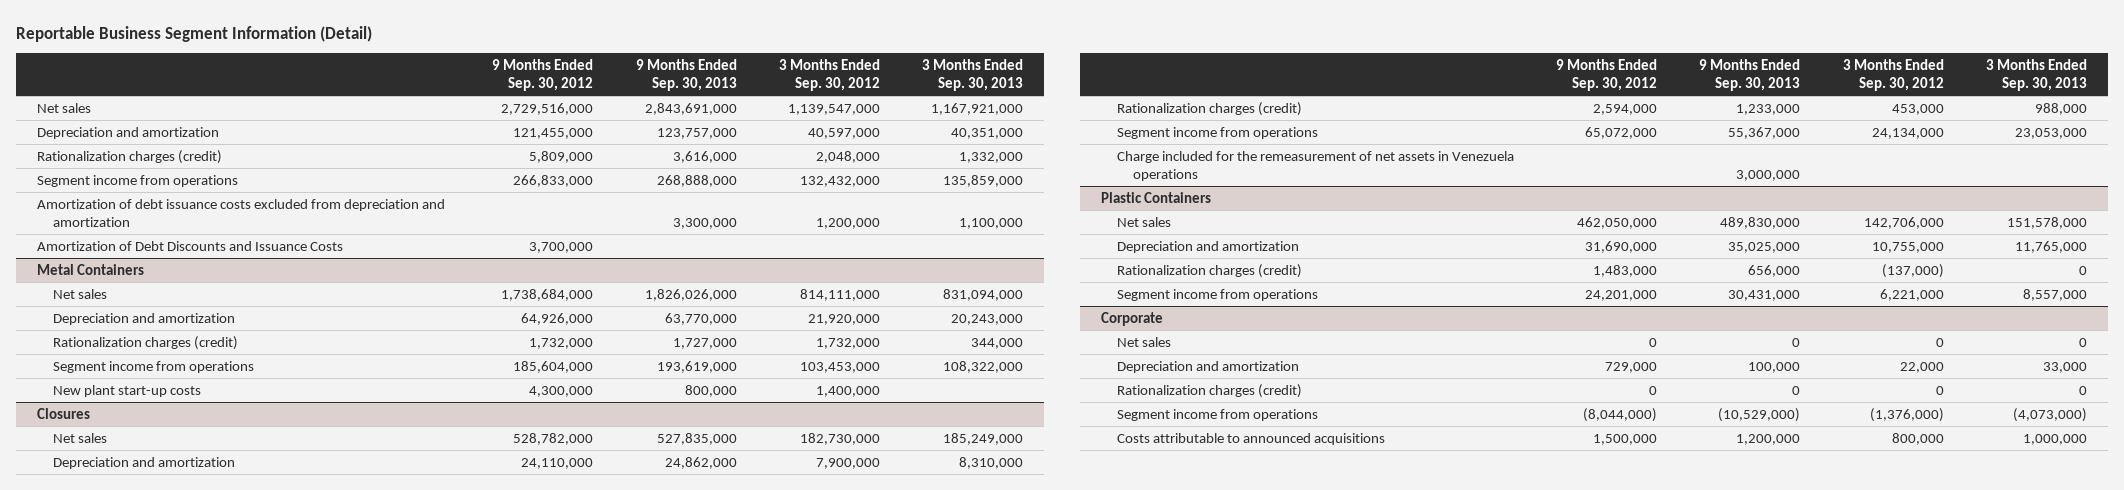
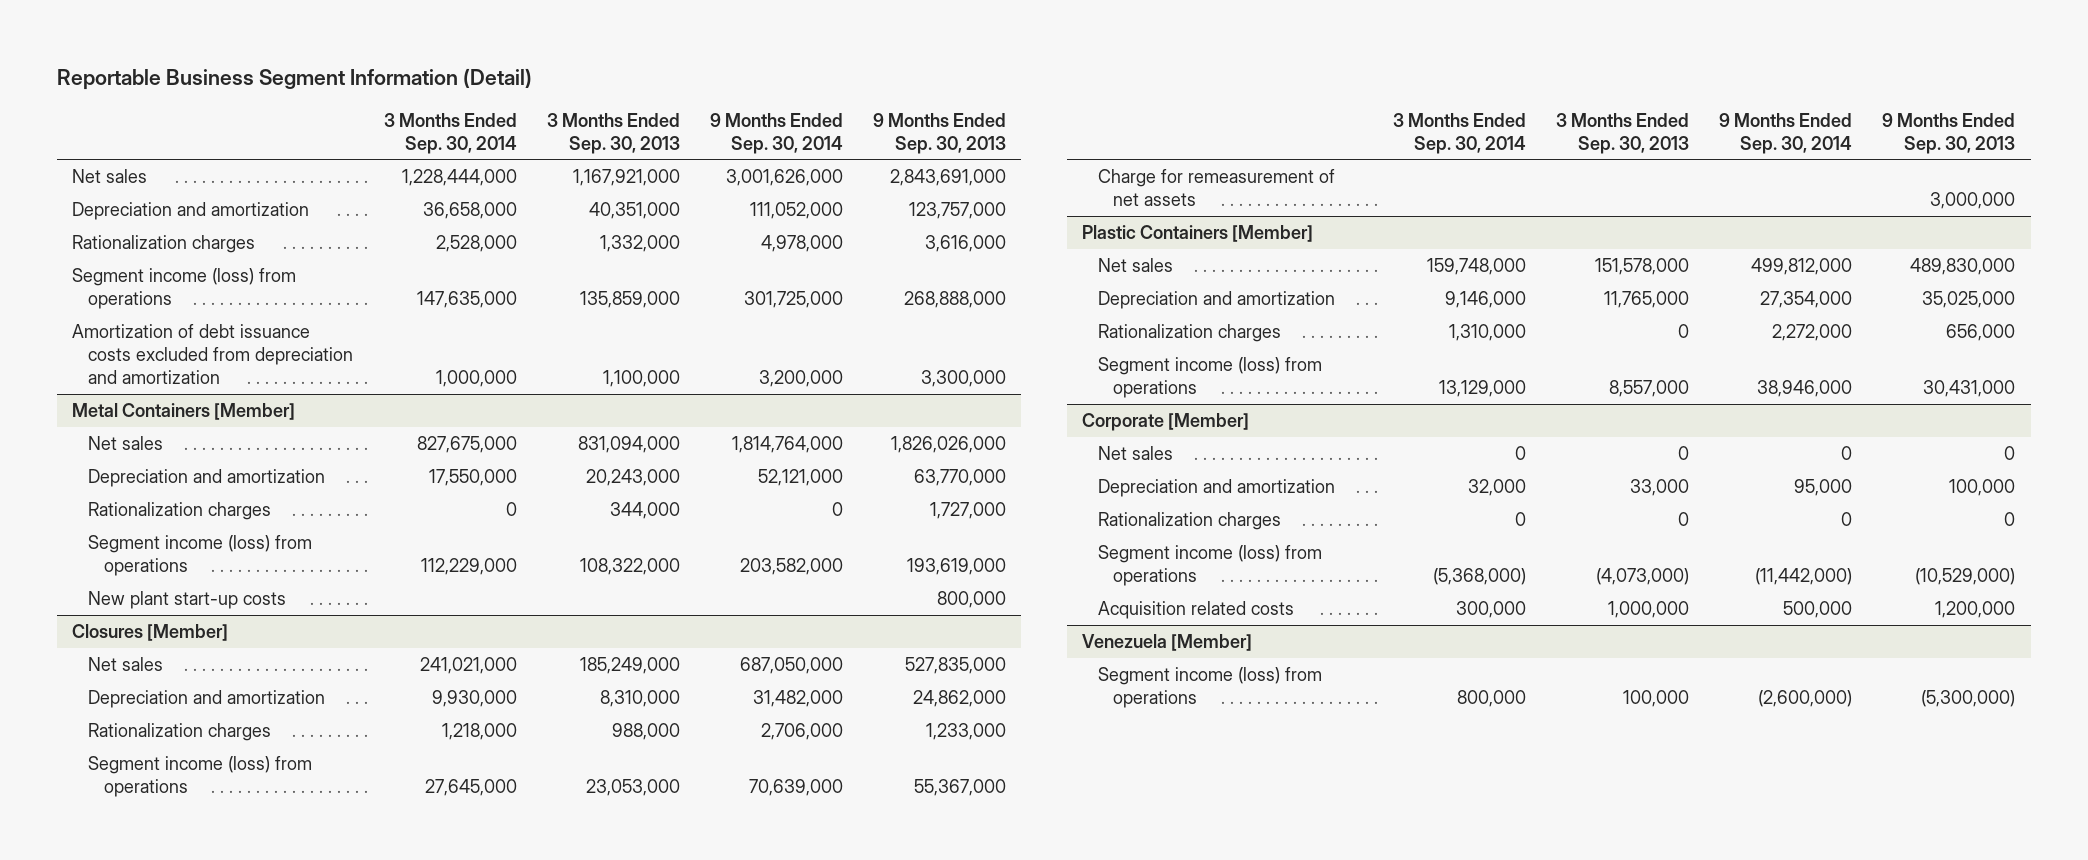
- | 9 Months Ended Sep. 30, 2012 | 9 Months Ended Sep. 30, 2013 | 3 Months Ended Sep. 30, 2012 | 3 Months Ended Sep. 30, 2013
+ | 3 Months Ended Sep. 30, 2014 | 3 Months Ended Sep. 30, 2013 | 9 Months Ended Sep. 30, 2014 | 9 Months Ended Sep. 30, 2013
- Rationalization charges (credit) | 5,809,000 | 3,616,000 | 2,048,000 | 1,332,000
- Segment income from operations | 266,833,000 | 268,888,000 | 132,432,000 | 135,859,000
+ Rationalization charges | 2,528,000 | 1,332,000 | 4,978,000 | 3,616,000
+ Segment income (loss) from operations | 147,635,000 | 135,859,000 | 301,725,000 | 268,888,000
- Amortization of Debt Discounts and Issuance Costs | 3,700,000 | | |
- Metal Containers
+ Metal Containers [Member]
- Rationalization charges (credit) | 1,732,000 | 1,727,000 | 1,732,000 | 344,000
- Segment income from operations | 185,604,000 | 193,619,000 | 103,453,000 | 108,322,000
+ Rationalization charges | 0 | 344,000 | 0 | 1,727,000
+ Segment income (loss) from operations | 112,229,000 | 108,322,000 | 203,582,000 | 193,619,000
- Closures
+ Closures [Member]
- Rationalization charges (credit) | 2,594,000 | 1,233,000 | 453,000 | 988,000
- Segment income from operations | 65,072,000 | 55,367,000 | 24,134,000 | 23,053,000
- Charge included for the remeasurement of net assets in Venezuela operations | | 3,000,000 | |
- Plastic Containers
+ Rationalization charges | 1,218,000 | 988,000 | 2,706,000 | 1,233,000
+ Segment income (loss) from operations | 27,645,000 | 23,053,000 | 70,639,000 | 55,367,000
+ Charge for remeasurement of net assets | | | | 3,000,000
+ Plastic Containers [Member]
- Rationalization charges (credit) | 1,483,000 | 656,000 | (137,000) | 0
- Segment income from operations | 24,201,000 | 30,431,000 | 6,221,000 | 8,557,000
- Corporate
+ Rationalization charges | 1,310,000 | 0 | 2,272,000 | 656,000
+ Segment income (loss) from operations | 13,129,000 | 8,557,000 | 38,946,000 | 30,431,000
+ Corporate [Member]
- Rationalization charges (credit) | 0 | 0 | 0 | 0
- Segment income from operations | (8,044,000) | (10,529,000) | (1,376,000) | (4,073,000)
- Costs attributable to announced acquisitions | 1,500,000 | 1,200,000 | 800,000 | 1,000,000
+ Rationalization charges | 0 | 0 | 0 | 0
+ Segment income (loss) from operations | (5,368,000) | (4,073,000) | (11,442,000) | (10,529,000)
+ Acquisition related costs | 300,000 | 1,000,000 | 500,000 | 1,200,000
+ Venezuela [Member]
+ Segment income (loss) from operations | 800,000 | 100,000 | (2,600,000) | (5,300,000)

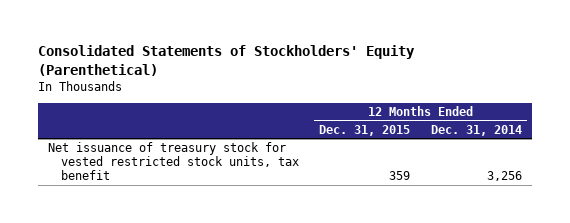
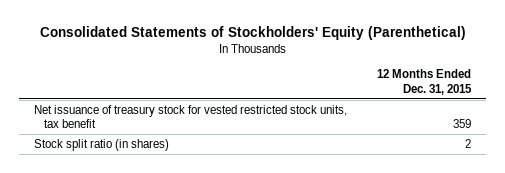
- | 12 Months Ended Dec. 31, 2015 | 12 Months Ended Dec. 31, 2014
+ | 12 Months Ended Dec. 31, 2015
+ Stock split ratio (in shares) | 2

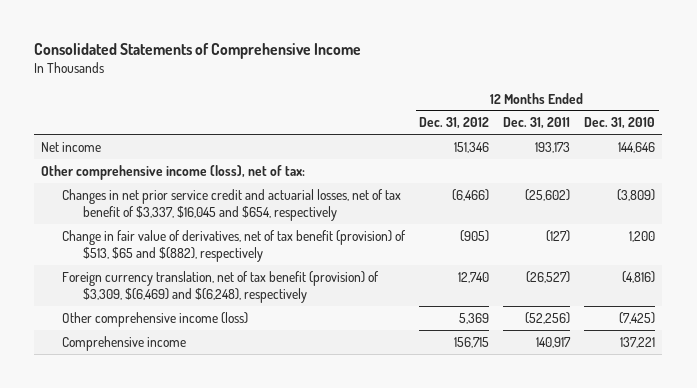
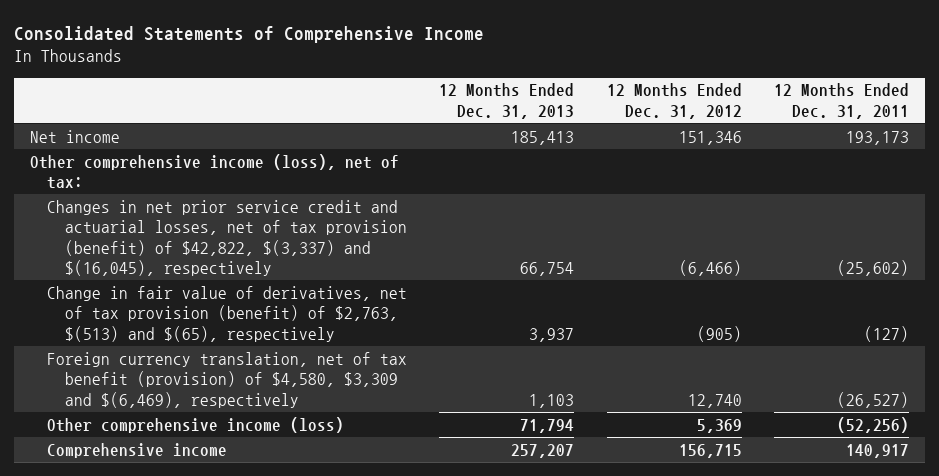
- | 12 Months Ended Dec. 31, 2012 | 12 Months Ended Dec. 31, 2011 | 12 Months Ended Dec. 31, 2010
+ | 12 Months Ended Dec. 31, 2013 | 12 Months Ended Dec. 31, 2012 | 12 Months Ended Dec. 31, 2011
- Changes in net prior service credit and actuarial losses, net of tax benefit of $3,337, $16,045 and $654, respectively | (6,466) | (25,602) | (3,809)
- Change in fair value of derivatives, net of tax benefit (provision) of $513, $65 and $(882), respectively | (905) | (127) | 1,200
- Foreign currency translation, net of tax benefit (provision) of $3,309, $(6,469) and $(6,248), respectively | 12,740 | (26,527) | (4,816)
+ Changes in net prior service credit and actuarial losses, net of tax provision (benefit) of $42,822, $(3,337) and $(16,045), respectively | 66,754 | (6,466) | (25,602)
+ Change in fair value of derivatives, net of tax provision (benefit) of $2,763, $(513) and $(65), respectively | 3,937 | (905) | (127)
+ Foreign currency translation, net of tax benefit (provision) of $4,580, $3,309 and $(6,469), respectively | 1,103 | 12,740 | (26,527)

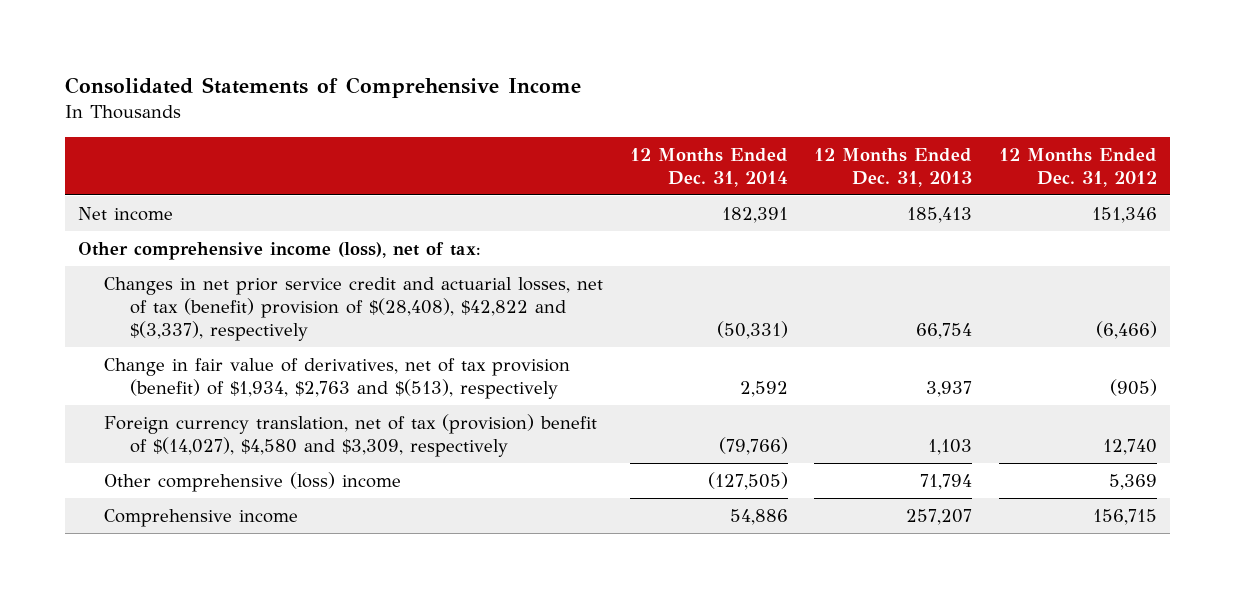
- | 12 Months Ended Dec. 31, 2013 | 12 Months Ended Dec. 31, 2012 | 12 Months Ended Dec. 31, 2011
+ | 12 Months Ended Dec. 31, 2014 | 12 Months Ended Dec. 31, 2013 | 12 Months Ended Dec. 31, 2012
- Changes in net prior service credit and actuarial losses, net of tax provision (benefit) of $42,822, $(3,337) and $(16,045), respectively | 66,754 | (6,466) | (25,602)
- Change in fair value of derivatives, net of tax provision (benefit) of $2,763, $(513) and $(65), respectively | 3,937 | (905) | (127)
- Foreign currency translation, net of tax benefit (provision) of $4,580, $3,309 and $(6,469), respectively | 1,103 | 12,740 | (26,527)
- Other comprehensive income (loss) | 71,794 | 5,369 | (52,256)
+ Changes in net prior service credit and actuarial losses, net of tax (benefit) provision of $(28,408), $42,822 and $(3,337), respectively | (50,331) | 66,754 | (6,466)
+ Change in fair value of derivatives, net of tax provision (benefit) of $1,934, $2,763 and $(513), respectively | 2,592 | 3,937 | (905)
+ Foreign currency translation, net of tax (provision) benefit of $(14,027), $4,580 and $3,309, respectively | (79,766) | 1,103 | 12,740
+ Other comprehensive (loss) income | (127,505) | 71,794 | 5,369

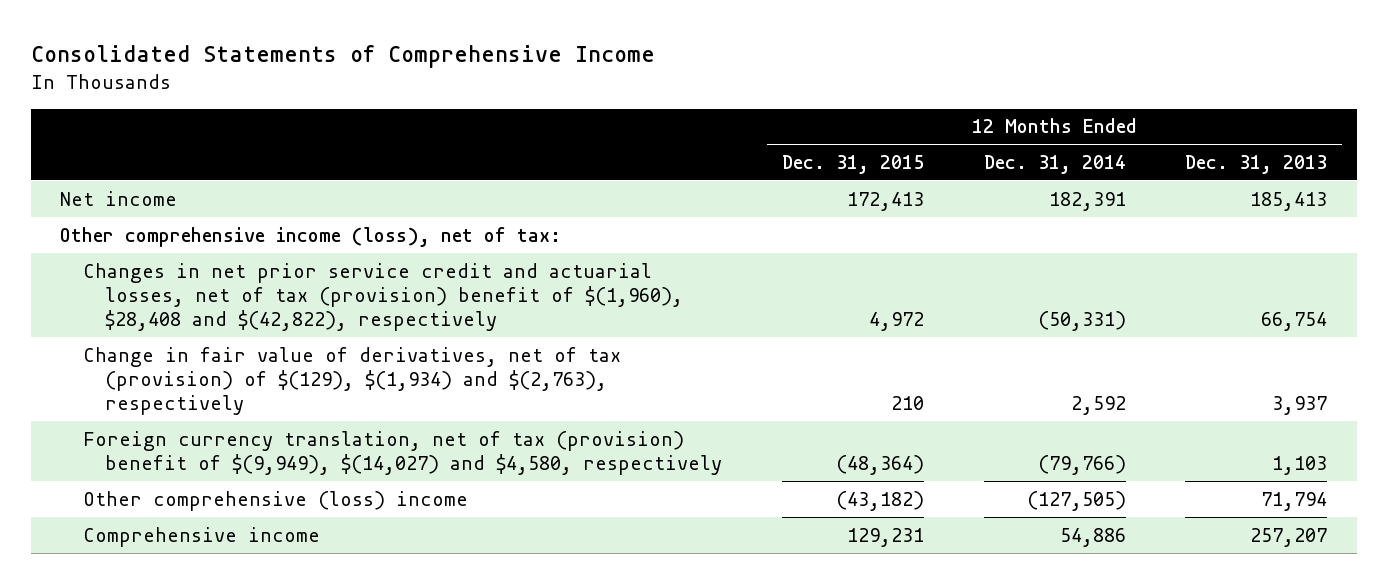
- | 12 Months Ended Dec. 31, 2014 | 12 Months Ended Dec. 31, 2013 | 12 Months Ended Dec. 31, 2012
+ | 12 Months Ended Dec. 31, 2015 | 12 Months Ended Dec. 31, 2014 | 12 Months Ended Dec. 31, 2013
- Changes in net prior service credit and actuarial losses, net of tax (benefit) provision of $(28,408), $42,822 and $(3,337), respectively | (50,331) | 66,754 | (6,466)
- Change in fair value of derivatives, net of tax provision (benefit) of $1,934, $2,763 and $(513), respectively | 2,592 | 3,937 | (905)
- Foreign currency translation, net of tax (provision) benefit of $(14,027), $4,580 and $3,309, respectively | (79,766) | 1,103 | 12,740
+ Changes in net prior service credit and actuarial losses, net of tax (provision) benefit of $(1,960), $28,408 and $(42,822), respectively | 4,972 | (50,331) | 66,754
+ Change in fair value of derivatives, net of tax (provision) of $(129), $(1,934) and $(2,763), respectively | 210 | 2,592 | 3,937
+ Foreign currency translation, net of tax (provision) benefit of $(9,949), $(14,027) and $4,580, respectively | (48,364) | (79,766) | 1,103

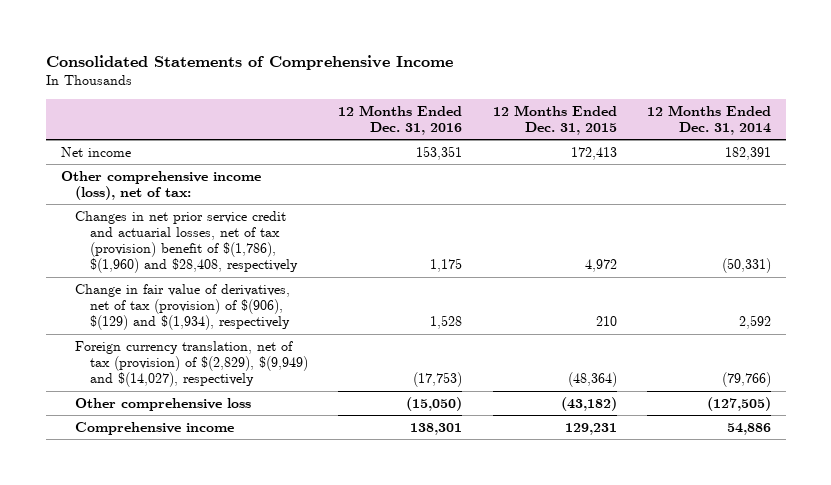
- | 12 Months Ended Dec. 31, 2015 | 12 Months Ended Dec. 31, 2014 | 12 Months Ended Dec. 31, 2013
+ | 12 Months Ended Dec. 31, 2016 | 12 Months Ended Dec. 31, 2015 | 12 Months Ended Dec. 31, 2014
- Changes in net prior service credit and actuarial losses, net of tax (provision) benefit of $(1,960), $28,408 and $(42,822), respectively | 4,972 | (50,331) | 66,754
- Change in fair value of derivatives, net of tax (provision) of $(129), $(1,934) and $(2,763), respectively | 210 | 2,592 | 3,937
- Foreign currency translation, net of tax (provision) benefit of $(9,949), $(14,027) and $4,580, respectively | (48,364) | (79,766) | 1,103
- Other comprehensive (loss) income | (43,182) | (127,505) | 71,794
+ Changes in net prior service credit and actuarial losses, net of tax (provision) benefit of $(1,786), $(1,960) and $28,408, respectively | 1,175 | 4,972 | (50,331)
+ Change in fair value of derivatives, net of tax (provision) of $(906), $(129) and $(1,934), respectively | 1,528 | 210 | 2,592
+ Foreign currency translation, net of tax (provision) of $(2,829), $(9,949) and $(14,027), respectively | (17,753) | (48,364) | (79,766)
+ Other comprehensive loss | (15,050) | (43,182) | (127,505)

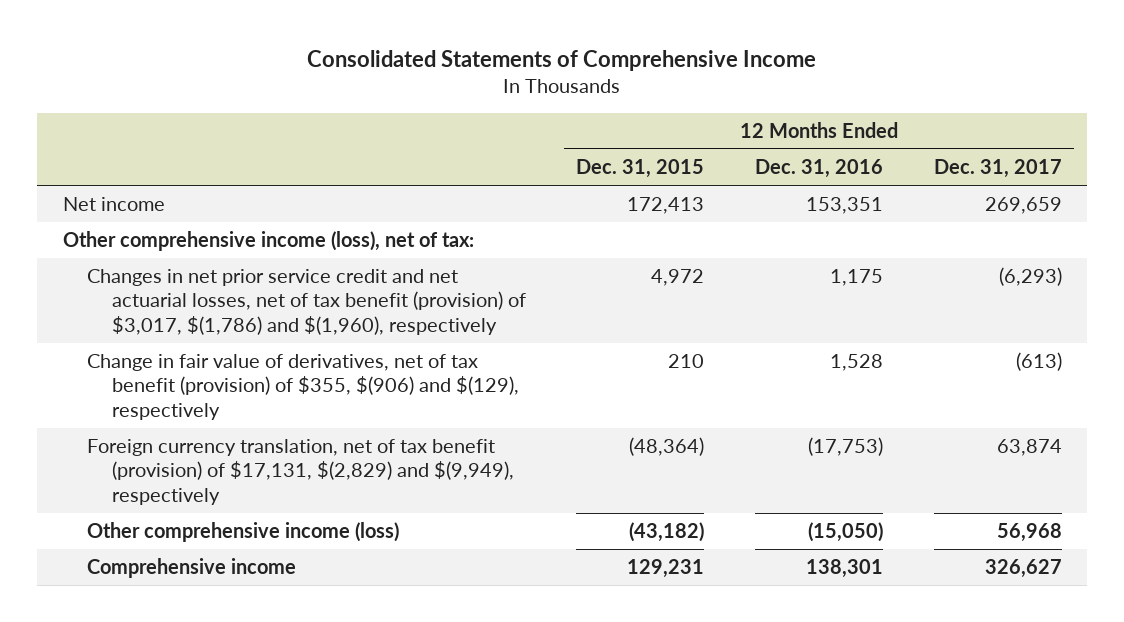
- | 12 Months Ended Dec. 31, 2016 | 12 Months Ended Dec. 31, 2015 | 12 Months Ended Dec. 31, 2014
+ | 12 Months Ended Dec. 31, 2015 | 12 Months Ended Dec. 31, 2016 | 12 Months Ended Dec. 31, 2017
- Changes in net prior service credit and actuarial losses, net of tax (provision) benefit of $(1,786), $(1,960) and $28,408, respectively | 1,175 | 4,972 | (50,331)
- Change in fair value of derivatives, net of tax (provision) of $(906), $(129) and $(1,934), respectively | 1,528 | 210 | 2,592
- Foreign currency translation, net of tax (provision) of $(2,829), $(9,949) and $(14,027), respectively | (17,753) | (48,364) | (79,766)
- Other comprehensive loss | (15,050) | (43,182) | (127,505)
+ Changes in net prior service credit and net actuarial losses, net of tax benefit (provision) of $3,017, $(1,786) and $(1,960), respectively | 4,972 | 1,175 | (6,293)
+ Change in fair value of derivatives, net of tax benefit (provision) of $355, $(906) and $(129), respectively | 210 | 1,528 | (613)
+ Foreign currency translation, net of tax benefit (provision) of $17,131, $(2,829) and $(9,949), respectively | (48,364) | (17,753) | 63,874
+ Other comprehensive income (loss) | (43,182) | (15,050) | 56,968

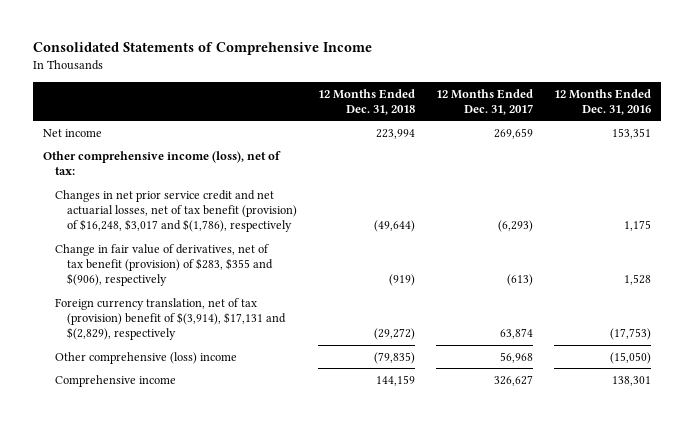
- | 12 Months Ended Dec. 31, 2015 | 12 Months Ended Dec. 31, 2016 | 12 Months Ended Dec. 31, 2017
+ | 12 Months Ended Dec. 31, 2018 | 12 Months Ended Dec. 31, 2017 | 12 Months Ended Dec. 31, 2016
- Changes in net prior service credit and net actuarial losses, net of tax benefit (provision) of $3,017, $(1,786) and $(1,960), respectively | 4,972 | 1,175 | (6,293)
- Change in fair value of derivatives, net of tax benefit (provision) of $355, $(906) and $(129), respectively | 210 | 1,528 | (613)
- Foreign currency translation, net of tax benefit (provision) of $17,131, $(2,829) and $(9,949), respectively | (48,364) | (17,753) | 63,874
- Other comprehensive income (loss) | (43,182) | (15,050) | 56,968
+ Changes in net prior service credit and net actuarial losses, net of tax benefit (provision) of $16,248, $3,017 and $(1,786), respectively | (49,644) | (6,293) | 1,175
+ Change in fair value of derivatives, net of tax benefit (provision) of $283, $355 and $(906), respectively | (919) | (613) | 1,528
+ Foreign currency translation, net of tax (provision) benefit of $(3,914), $17,131 and $(2,829), respectively | (29,272) | 63,874 | (17,753)
+ Other comprehensive (loss) income | (79,835) | 56,968 | (15,050)

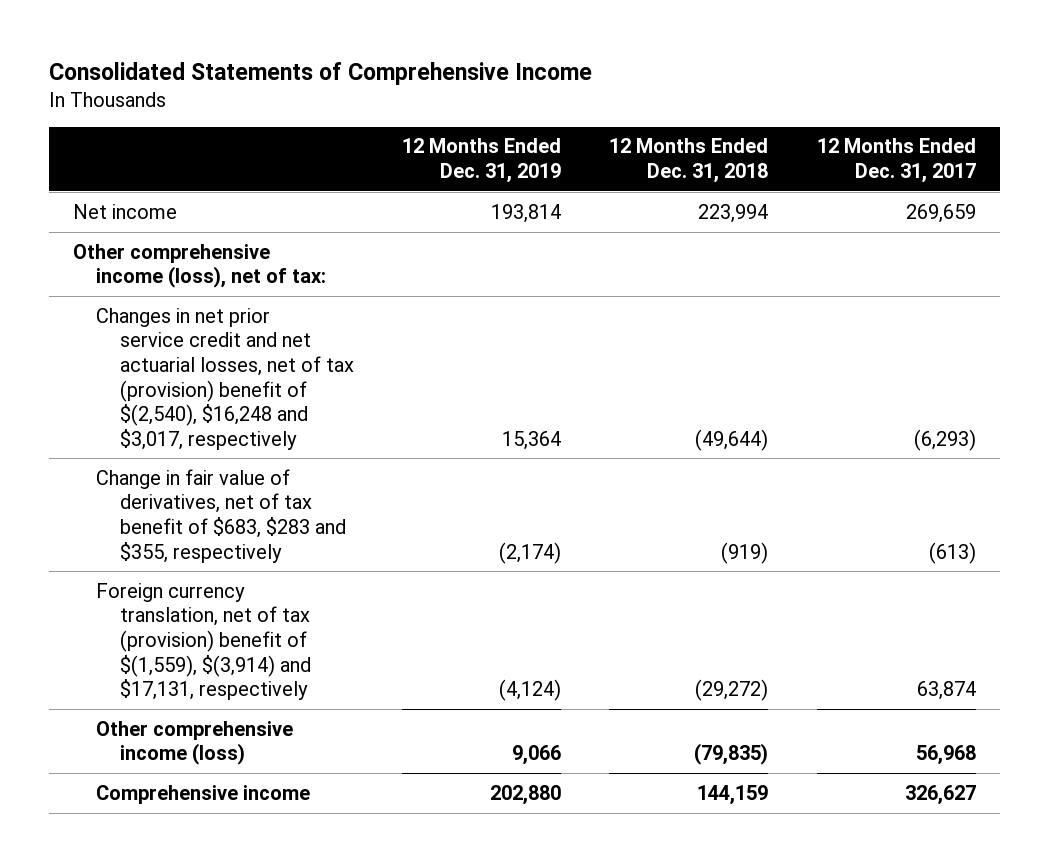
- | 12 Months Ended Dec. 31, 2018 | 12 Months Ended Dec. 31, 2017 | 12 Months Ended Dec. 31, 2016
+ | 12 Months Ended Dec. 31, 2019 | 12 Months Ended Dec. 31, 2018 | 12 Months Ended Dec. 31, 2017
- Changes in net prior service credit and net actuarial losses, net of tax benefit (provision) of $16,248, $3,017 and $(1,786), respectively | (49,644) | (6,293) | 1,175
- Change in fair value of derivatives, net of tax benefit (provision) of $283, $355 and $(906), respectively | (919) | (613) | 1,528
- Foreign currency translation, net of tax (provision) benefit of $(3,914), $17,131 and $(2,829), respectively | (29,272) | 63,874 | (17,753)
- Other comprehensive (loss) income | (79,835) | 56,968 | (15,050)
+ Changes in net prior service credit and net actuarial losses, net of tax (provision) benefit of $(2,540), $16,248 and $3,017, respectively | 15,364 | (49,644) | (6,293)
+ Change in fair value of derivatives, net of tax benefit of $683, $283 and $355, respectively | (2,174) | (919) | (613)
+ Foreign currency translation, net of tax (provision) benefit of $(1,559), $(3,914) and $17,131, respectively | (4,124) | (29,272) | 63,874
+ Other comprehensive income (loss) | 9,066 | (79,835) | 56,968

